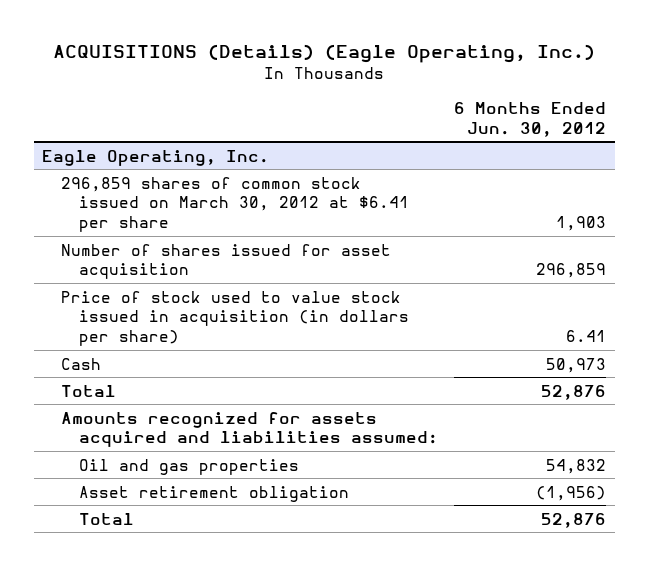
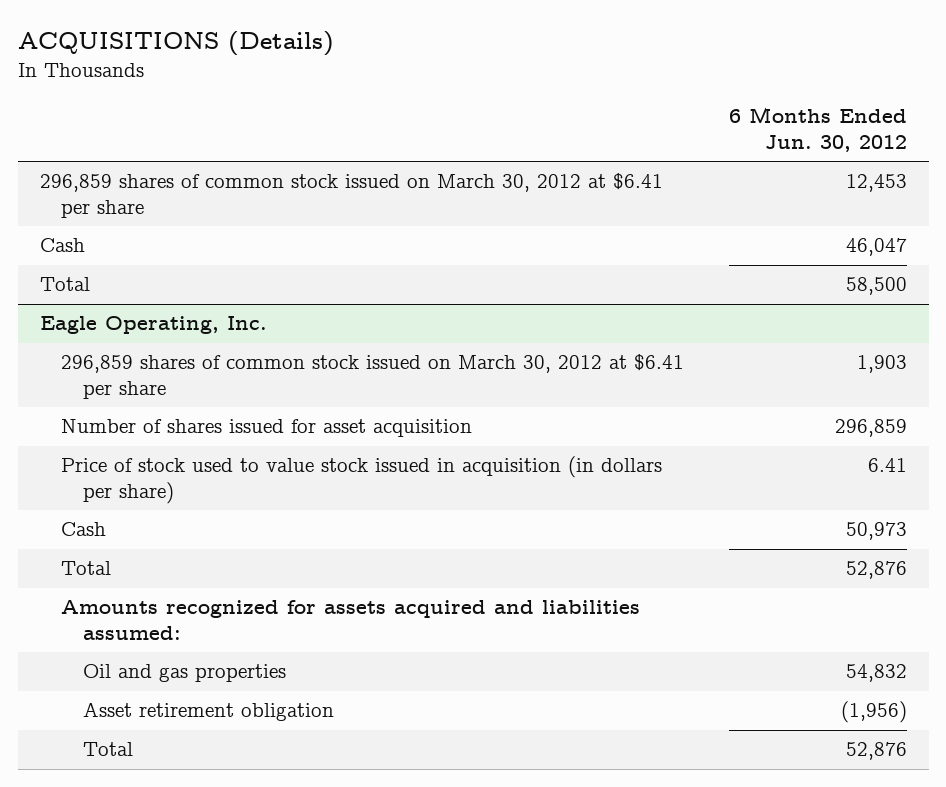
- ACQUISITIONS (Details) (Eagle Operating, Inc.)
+ ACQUISITIONS (Details)
+ 296,859 shares of common stock issued on March 30, 2012 at $6.41 per share | 12,453
+ Cash | 46,047
+ Total | 58,500

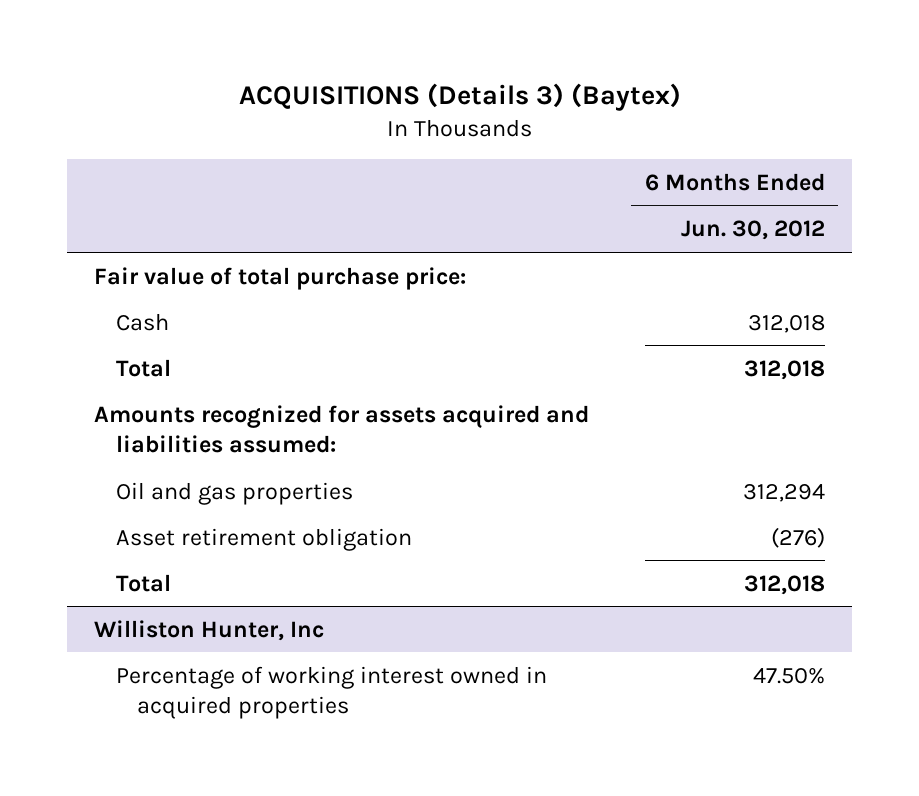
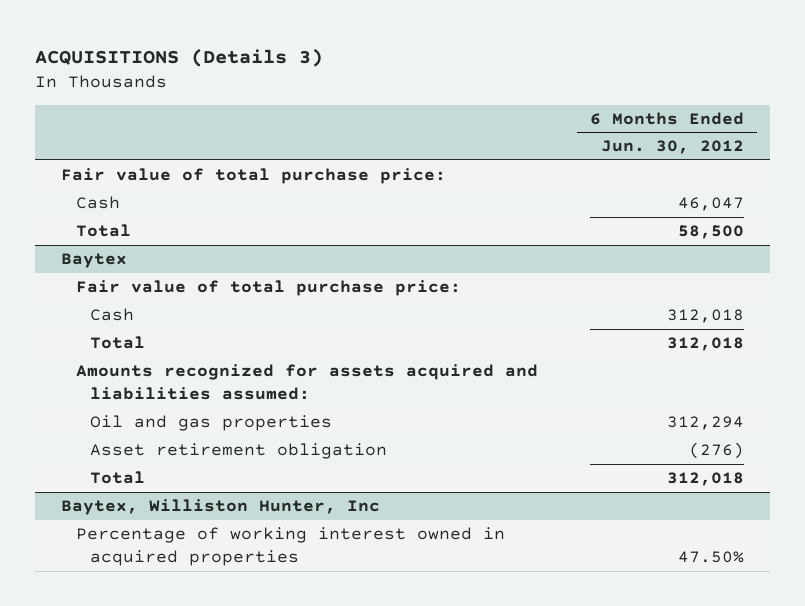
- ACQUISITIONS (Details 3) (Baytex)
+ ACQUISITIONS (Details 3)
+ Cash | 46,047
+ Total | 58,500
+ Baytex
+ Fair value of total purchase price:
- Williston Hunter, Inc
+ Baytex, Williston Hunter, Inc

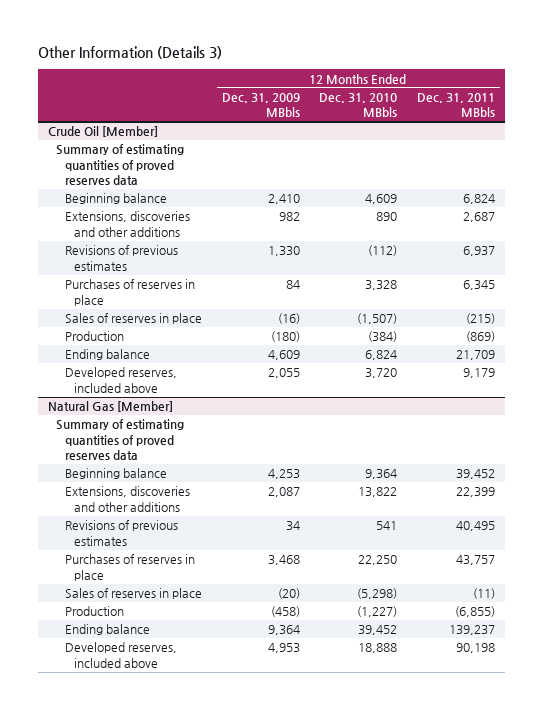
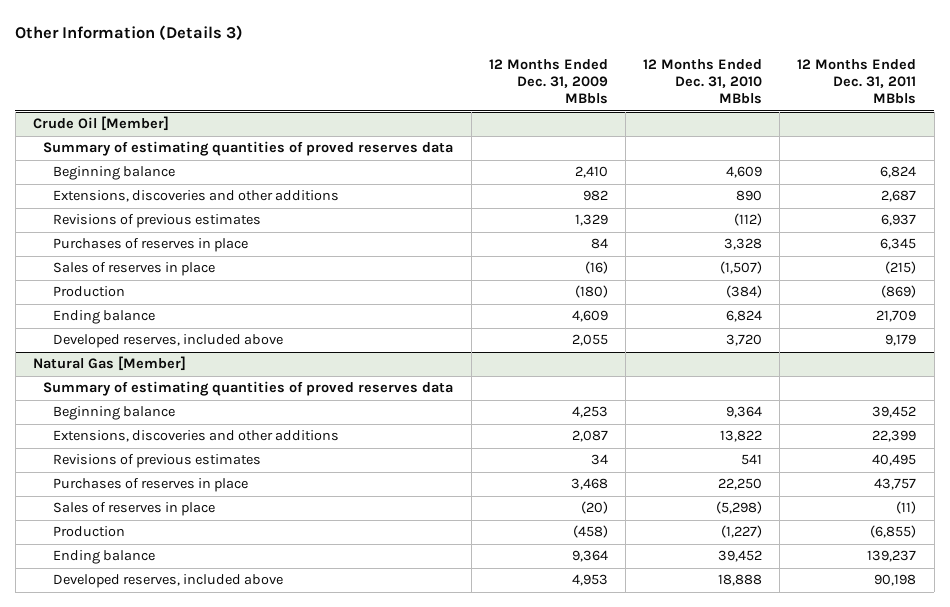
@ Crude Oil [Member]
- Revisions of previous estimates | 1,330 | (112) | 6,937
+ Revisions of previous estimates | 1,329 | (112) | 6,937

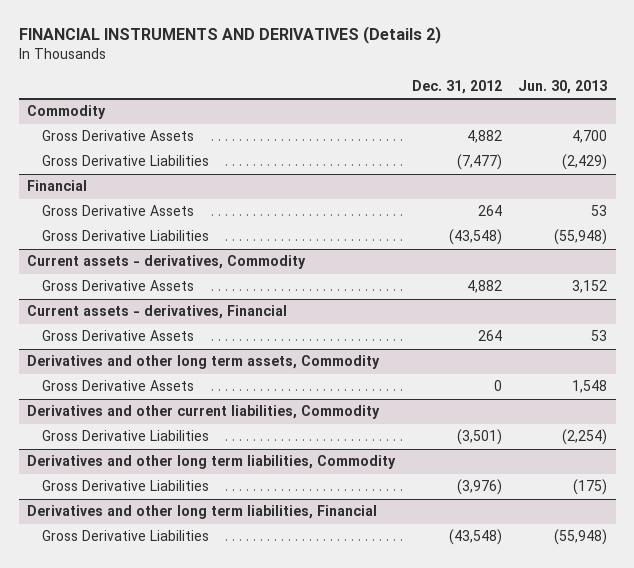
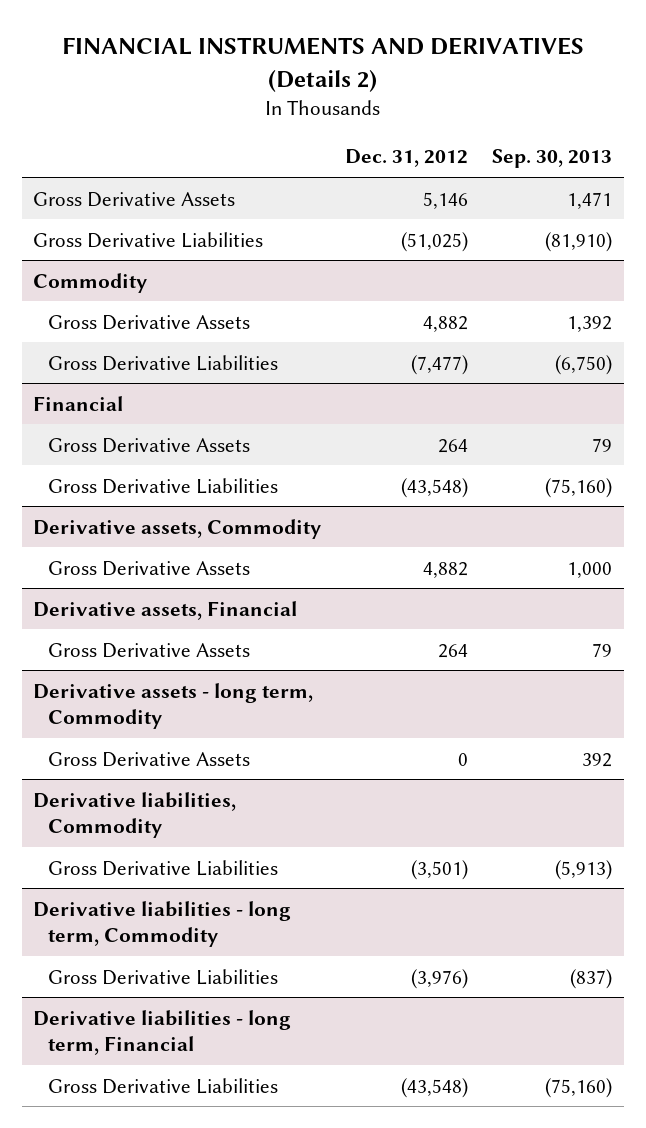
- | Dec. 31, 2012 | Jun. 30, 2013
+ | Dec. 31, 2012 | Sep. 30, 2013
+ Gross Derivative Assets | 5,146 | 1,471
+ Gross Derivative Liabilities | (51,025) | (81,910)
- Current assets - derivatives, Commodity
+ Derivative assets, Commodity
- Current assets - derivatives, Financial
+ Derivative assets, Financial
- Derivatives and other long term assets, Commodity
+ Derivative assets - long term, Commodity
- Derivatives and other current liabilities, Commodity
+ Derivative liabilities, Commodity
- Derivatives and other long term liabilities, Commodity
+ Derivative liabilities - long term, Commodity
- Derivatives and other long term liabilities, Financial
+ Derivative liabilities - long term, Financial

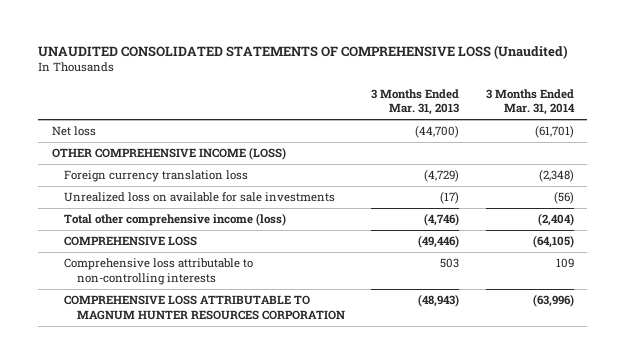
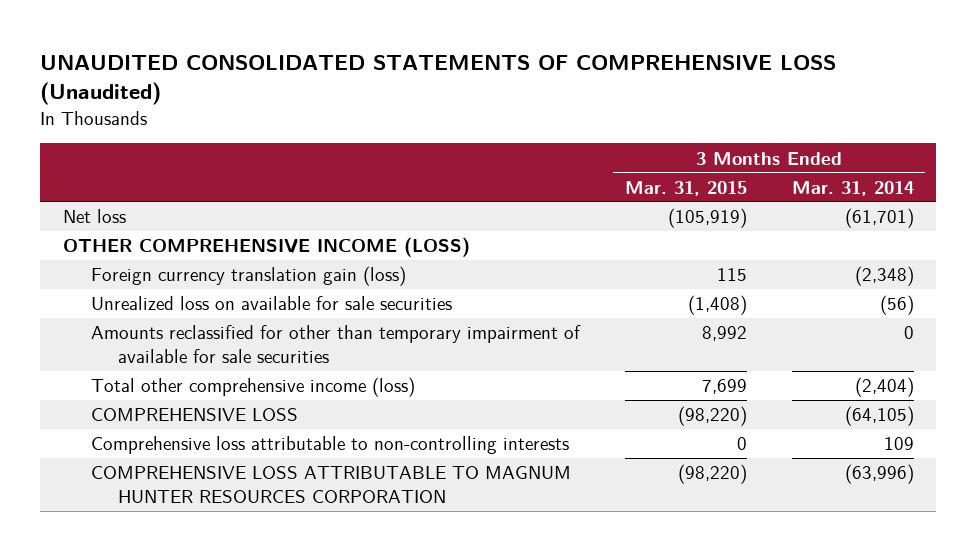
- | 3 Months Ended Mar. 31, 2013 | 3 Months Ended Mar. 31, 2014
+ | 3 Months Ended Mar. 31, 2015 | 3 Months Ended Mar. 31, 2014
- Foreign currency translation loss | (4,729) | (2,348)
- Unrealized loss on available for sale investments | (17) | (56)
+ Foreign currency translation gain (loss) | 115 | (2,348)
+ Unrealized loss on available for sale securities | (1,408) | (56)
+ Amounts reclassified for other than temporary impairment of available for sale securities | 8,992 | 0

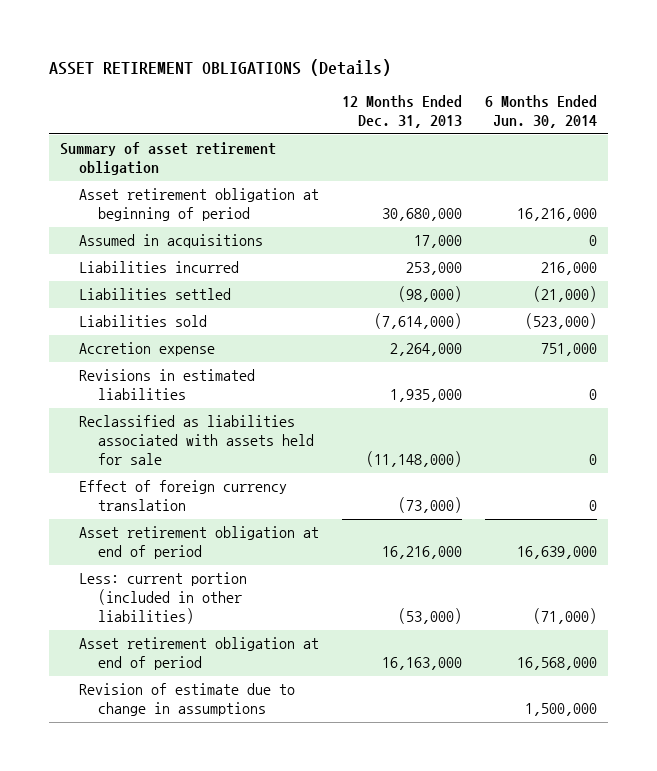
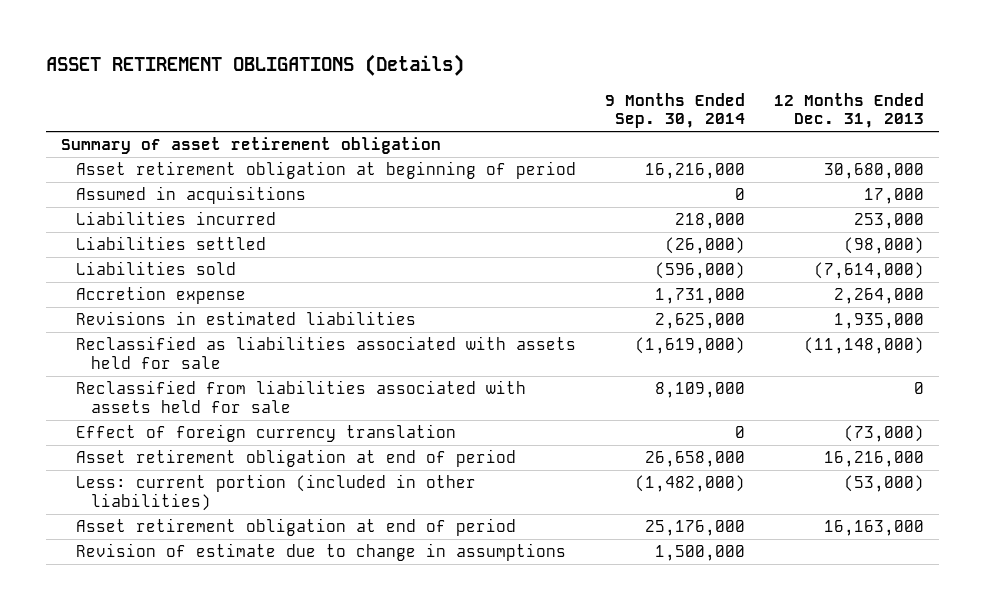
- | 12 Months Ended Dec. 31, 2013 | 6 Months Ended Jun. 30, 2014
+ | 9 Months Ended Sep. 30, 2014 | 12 Months Ended Dec. 31, 2013
+ Reclassified from liabilities associated with assets held for sale | 8,109,000 | 0

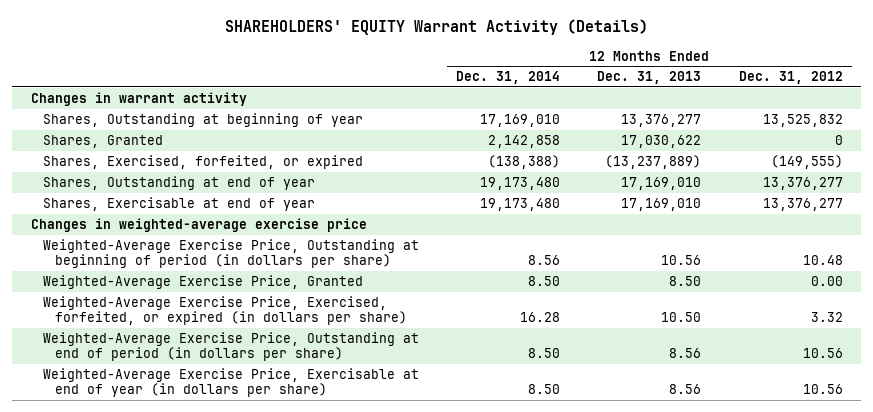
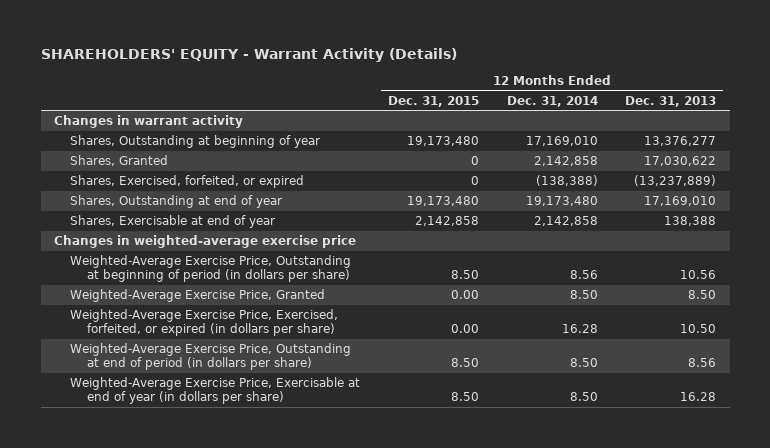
- SHAREHOLDERS' EQUITY Warrant Activity (Details)
+ SHAREHOLDERS' EQUITY - Warrant Activity (Details)
- | 12 Months Ended Dec. 31, 2014 | 12 Months Ended Dec. 31, 2013 | 12 Months Ended Dec. 31, 2012
+ | 12 Months Ended Dec. 31, 2015 | 12 Months Ended Dec. 31, 2014 | 12 Months Ended Dec. 31, 2013
- Shares, Exercisable at end of year | 19,173,480 | 17,169,010 | 13,376,277
+ Shares, Exercisable at end of year | 2,142,858 | 2,142,858 | 138,388
- Weighted-Average Exercise Price, Exercisable at end of year (in dollars per share) | 8.50 | 8.56 | 10.56
+ Weighted-Average Exercise Price, Exercisable at end of year (in dollars per share) | 8.50 | 8.50 | 16.28

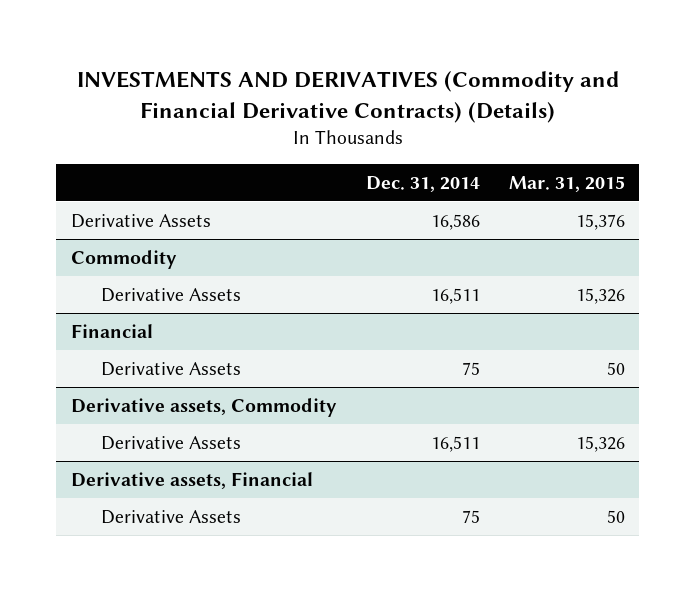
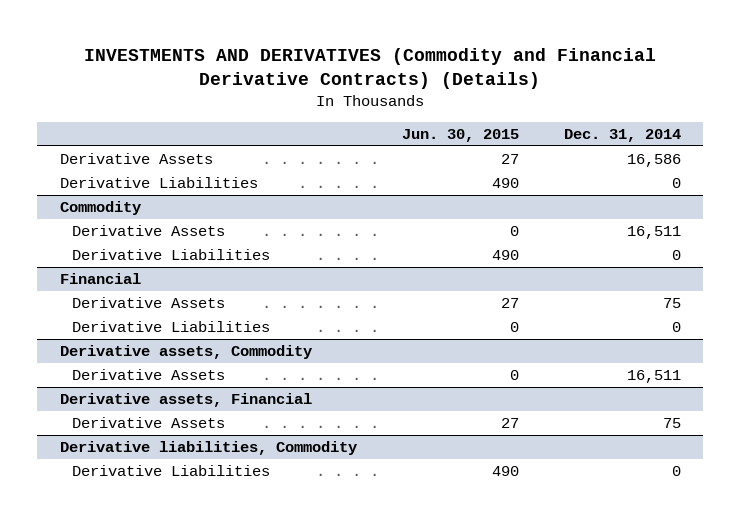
- | Dec. 31, 2014 | Mar. 31, 2015
+ | Jun. 30, 2015 | Dec. 31, 2014
+ Derivative Liabilities | 490 | 0
@ Commodity
+ Derivative Liabilities | 490 | 0
@ Financial
+ Derivative Liabilities | 0 | 0
+ Derivative liabilities, Commodity
+ Derivative Liabilities | 490 | 0

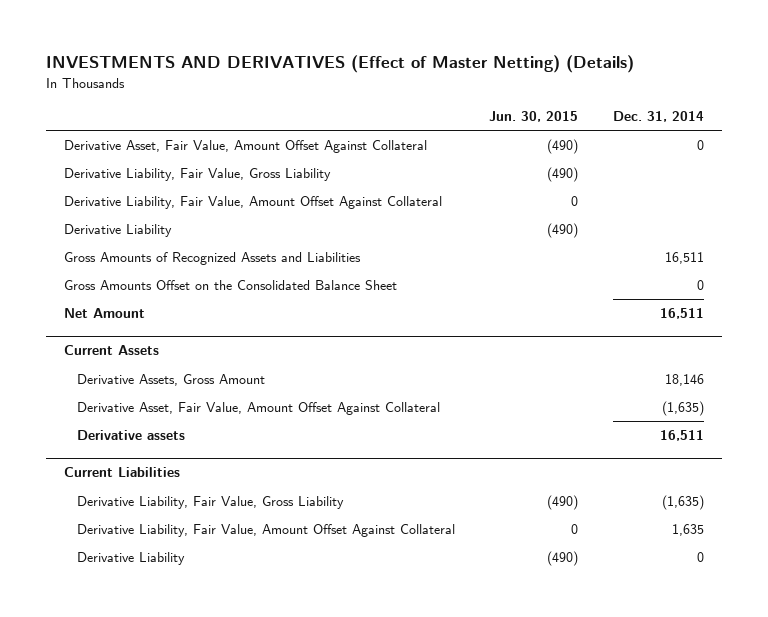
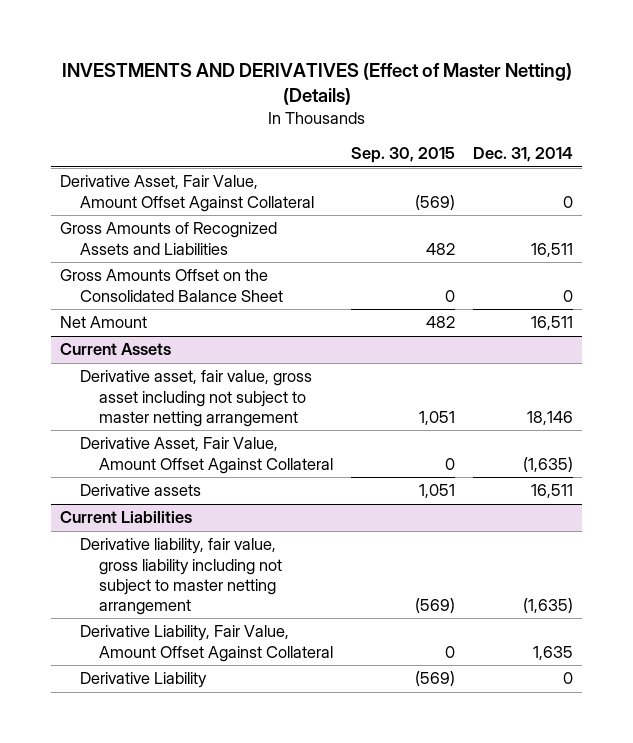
- | Jun. 30, 2015 | Dec. 31, 2014
+ | Sep. 30, 2015 | Dec. 31, 2014
- Derivative Liability, Fair Value, Gross Liability | (490) |
- Derivative Liability, Fair Value, Amount Offset Against Collateral | 0 |
- Derivative Liability | (490) |
@ Current Assets
- Derivative Assets, Gross Amount | | 18,146
+ Derivative asset, fair value, gross asset including not subject to master netting arrangement | 1,051 | 18,146
@ Current Liabilities
- Derivative Liability, Fair Value, Gross Liability | (490) | (1,635)
+ Derivative liability, fair value, gross liability including not subject to master netting arrangement | (569) | (1,635)

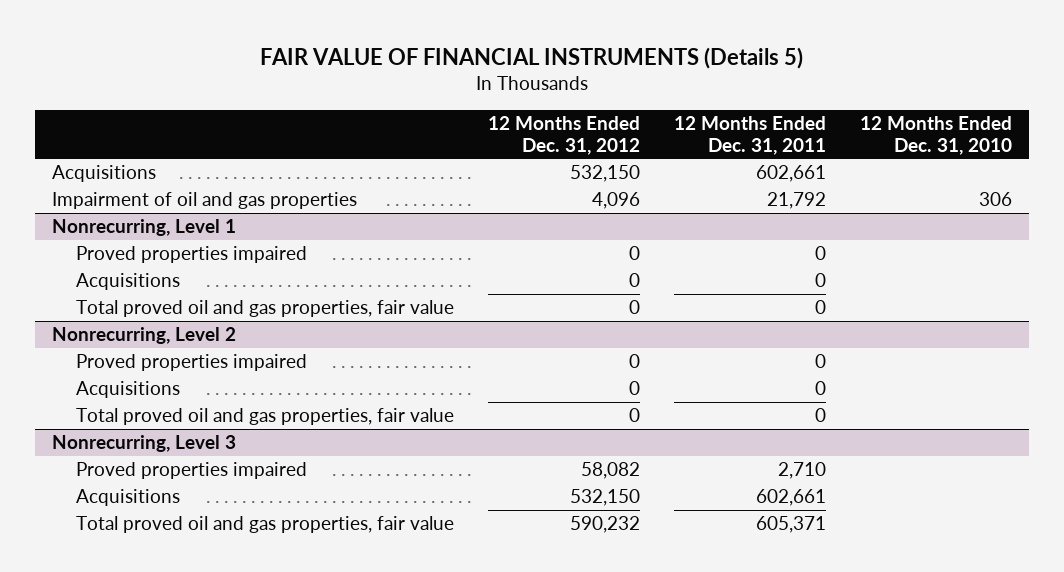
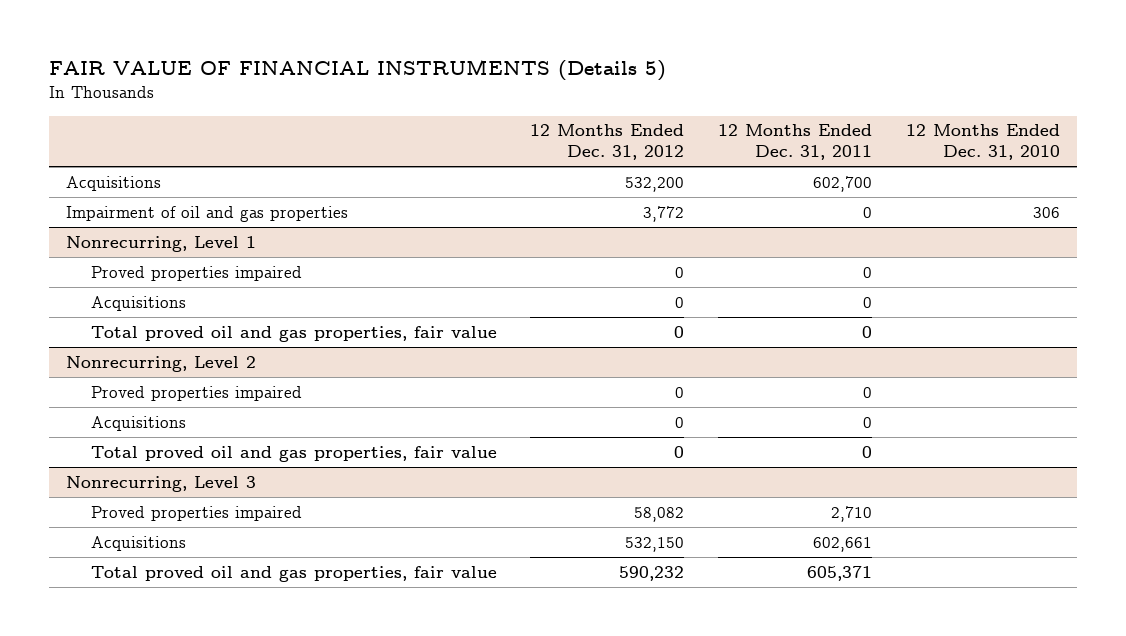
- Acquisitions | 532,150 | 602,661 |
- Impairment of oil and gas properties | 4,096 | 21,792 | 306
+ Acquisitions | 532,200 | 602,700 |
+ Impairment of oil and gas properties | 3,772 | 0 | 306

